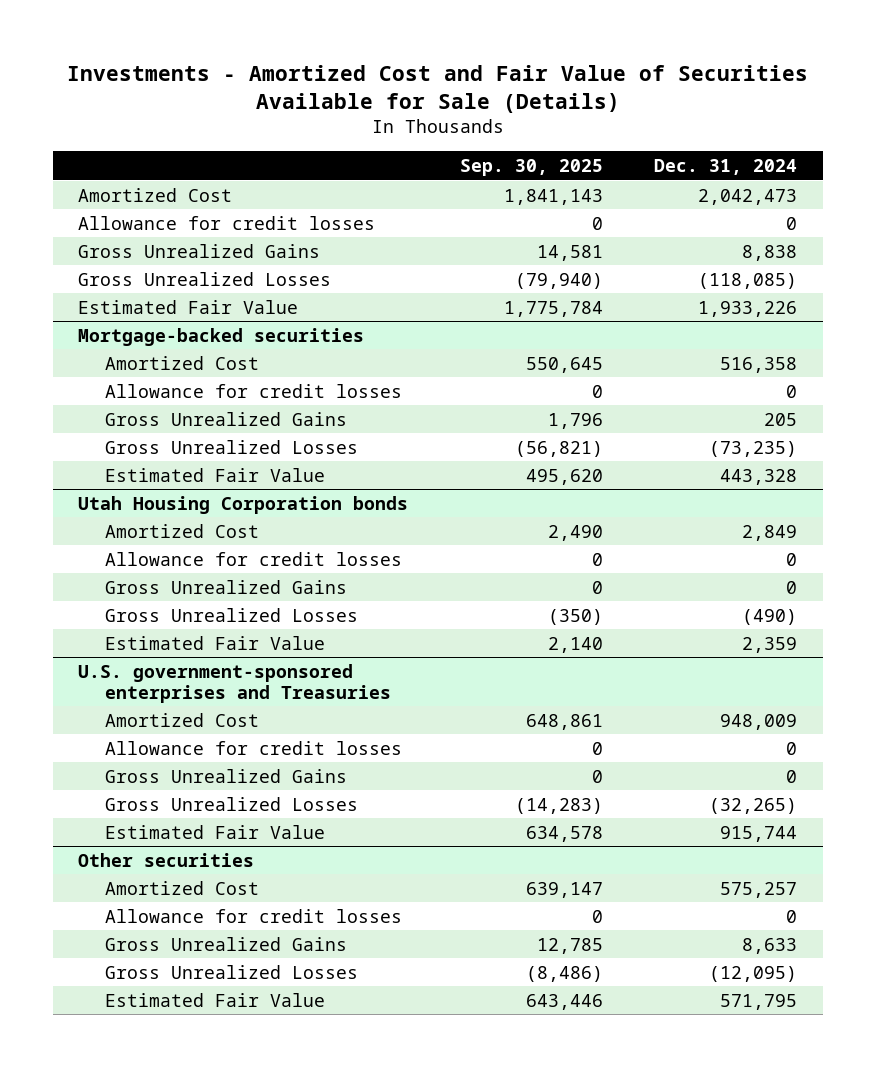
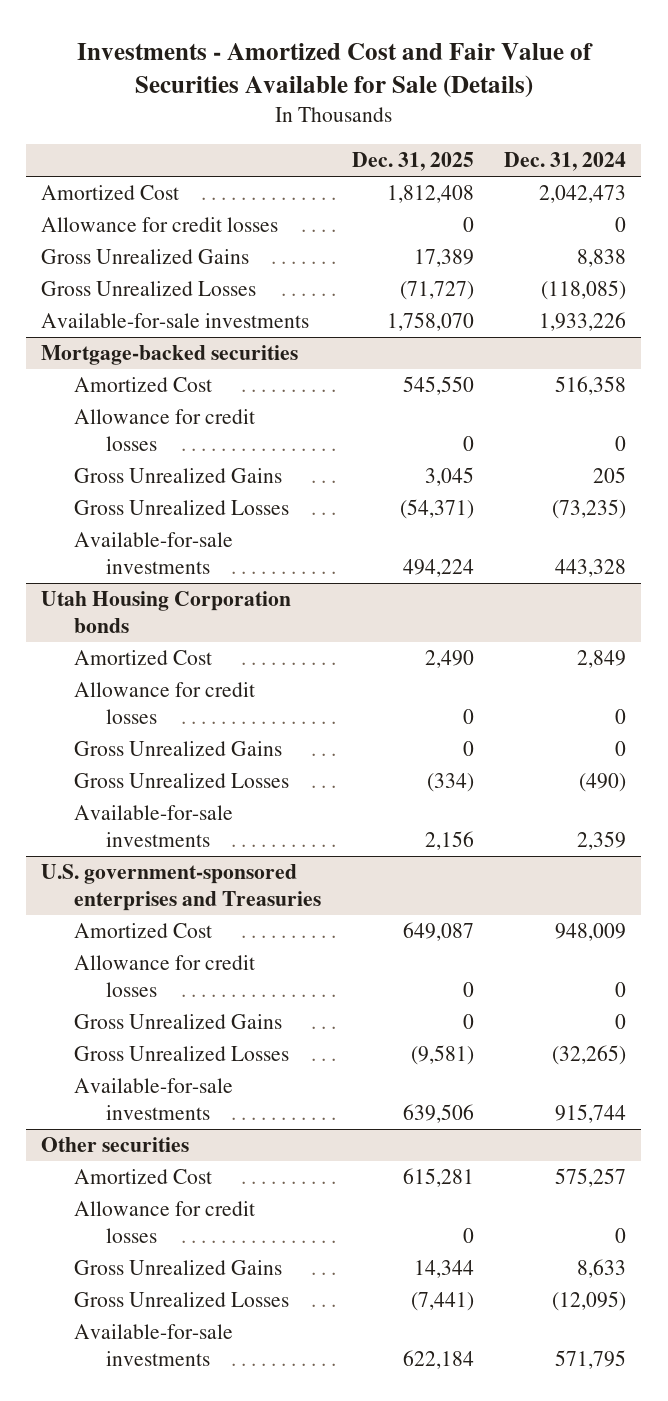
- | Sep. 30, 2025 | Dec. 31, 2024
+ | Dec. 31, 2025 | Dec. 31, 2024
- Estimated Fair Value | 1,775,784 | 1,933,226
+ Available-for-sale investments | 1,758,070 | 1,933,226
@ Mortgage-backed securities
- Estimated Fair Value | 495,620 | 443,328
+ Available-for-sale investments | 494,224 | 443,328
@ Utah Housing Corporation bonds
- Estimated Fair Value | 2,140 | 2,359
+ Available-for-sale investments | 2,156 | 2,359
@ U.S. government-sponsored enterprises and Treasuries
- Estimated Fair Value | 634,578 | 915,744
+ Available-for-sale investments | 639,506 | 915,744
@ Other securities
- Estimated Fair Value | 643,446 | 571,795
+ Available-for-sale investments | 622,184 | 571,795

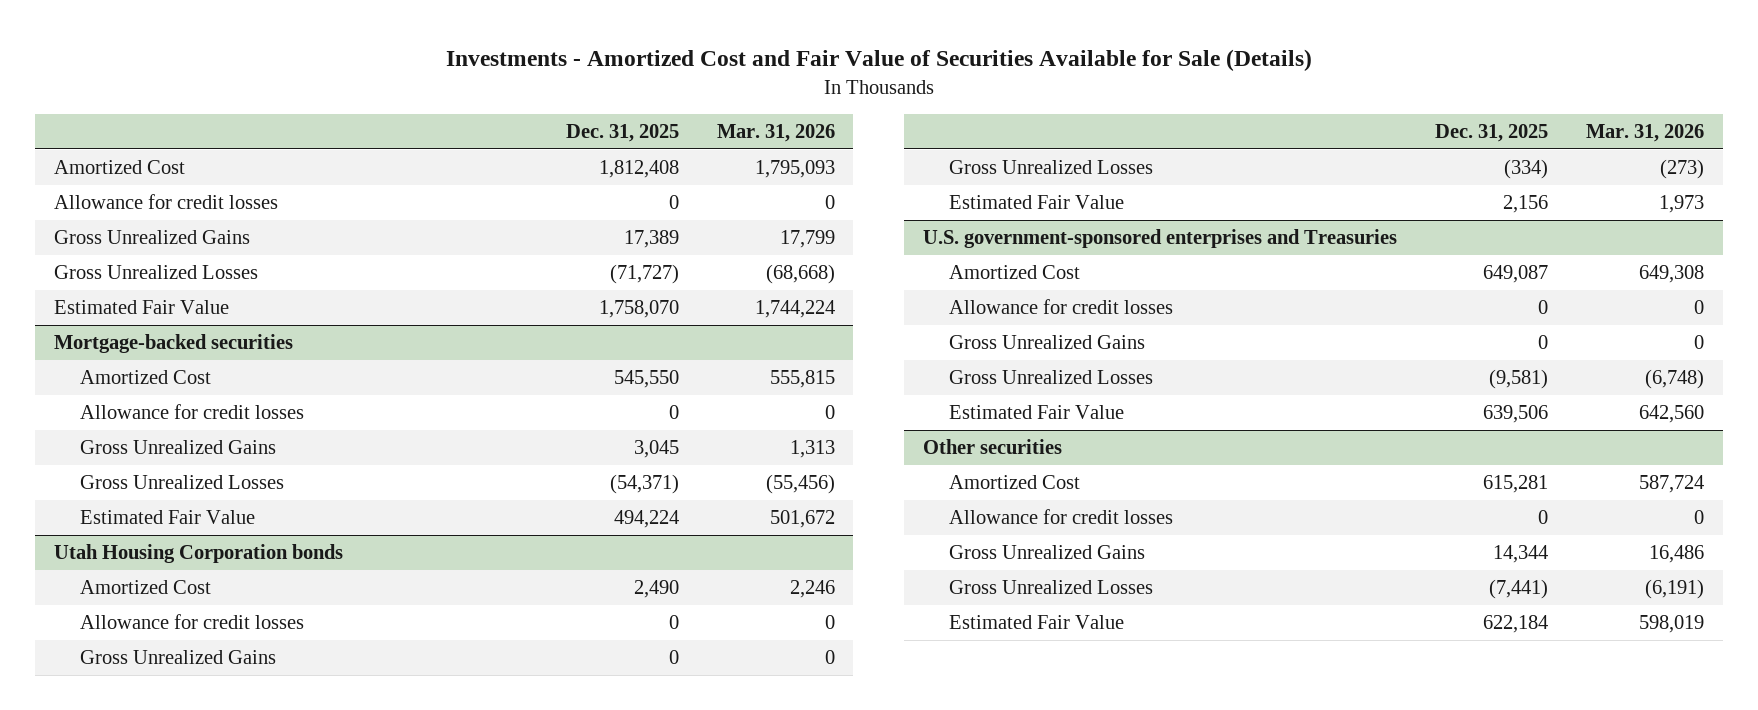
- | Dec. 31, 2025 | Dec. 31, 2024
+ | Dec. 31, 2025 | Mar. 31, 2026
- Available-for-sale investments | 1,758,070 | 1,933,226
+ Estimated Fair Value | 1,758,070 | 1,744,224
@ Mortgage-backed securities
- Available-for-sale investments | 494,224 | 443,328
+ Estimated Fair Value | 494,224 | 501,672
@ Utah Housing Corporation bonds
- Available-for-sale investments | 2,156 | 2,359
+ Estimated Fair Value | 2,156 | 1,973
@ U.S. government-sponsored enterprises and Treasuries
- Available-for-sale investments | 639,506 | 915,744
+ Estimated Fair Value | 639,506 | 642,560
@ Other securities
- Available-for-sale investments | 622,184 | 571,795
+ Estimated Fair Value | 622,184 | 598,019

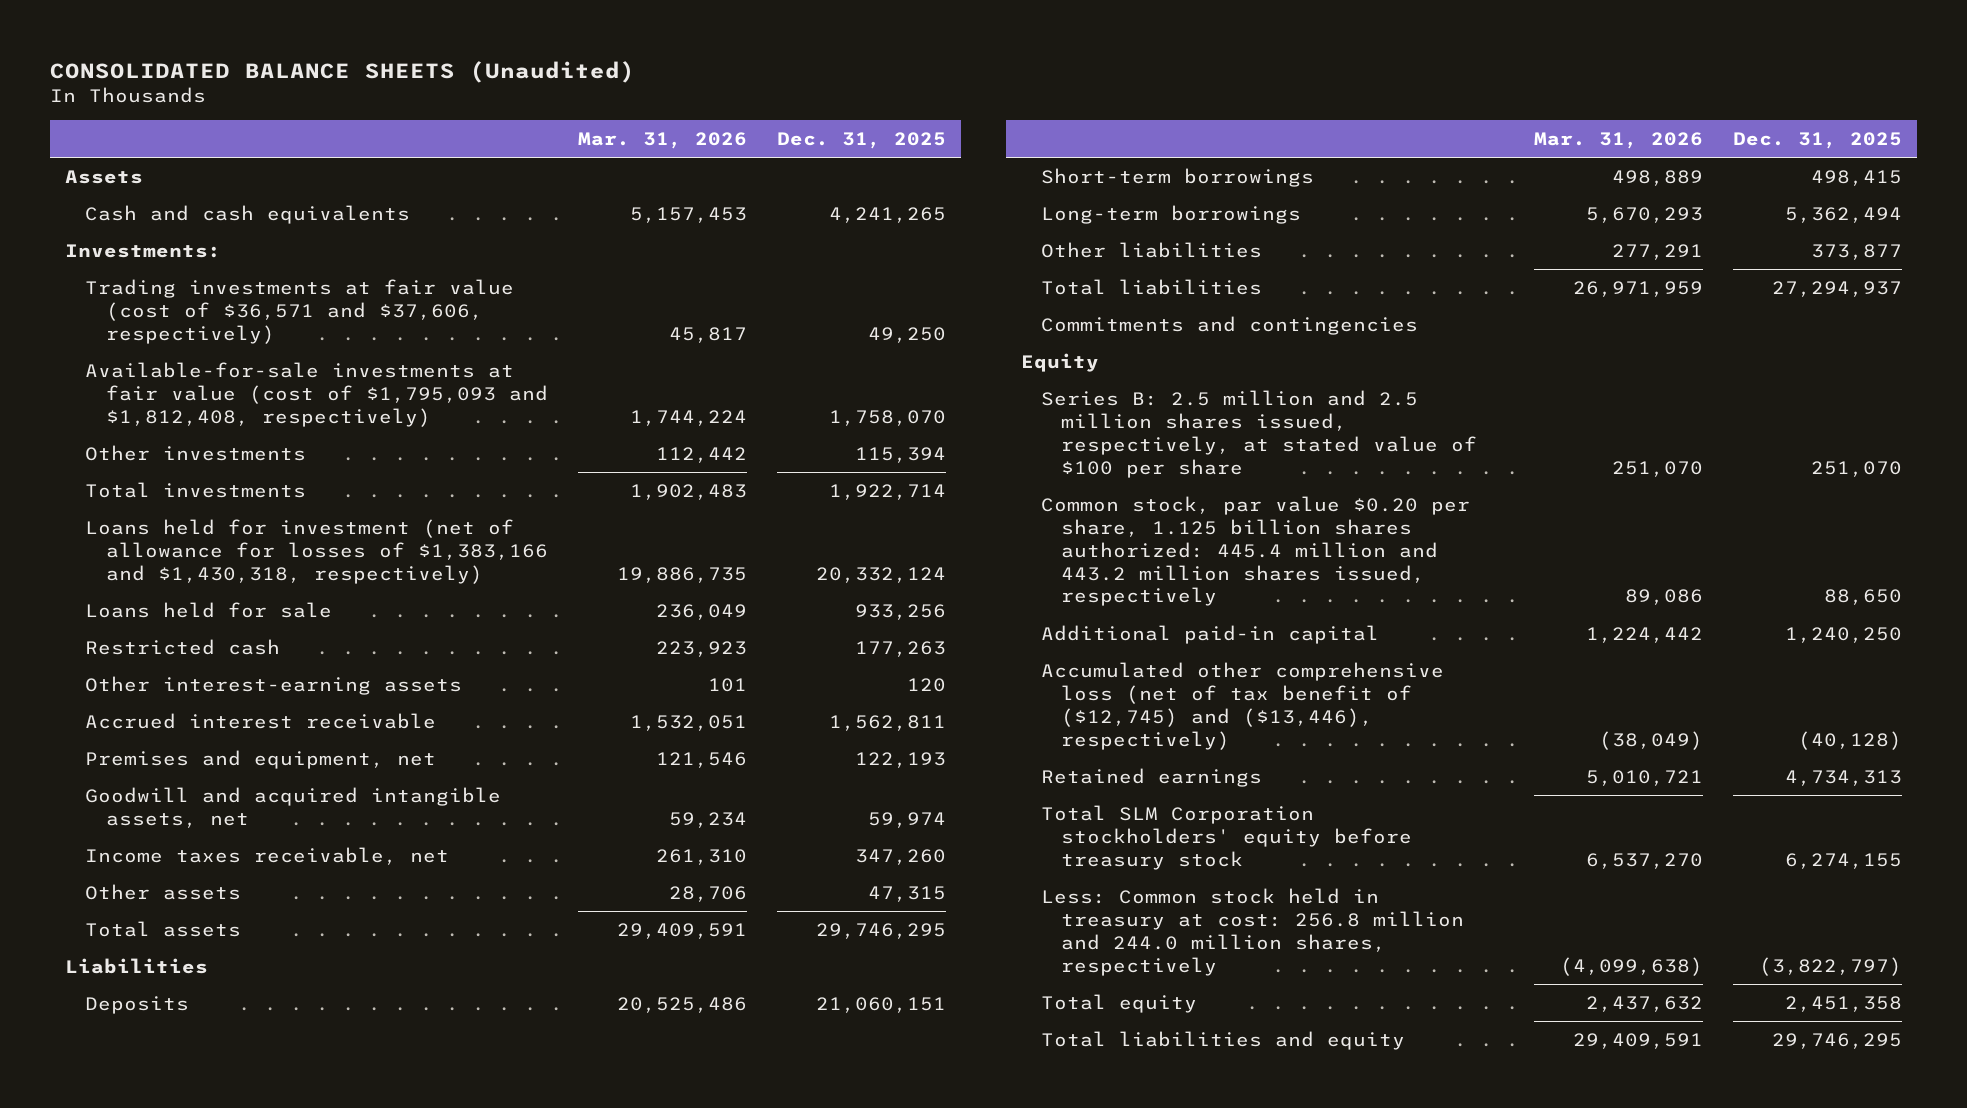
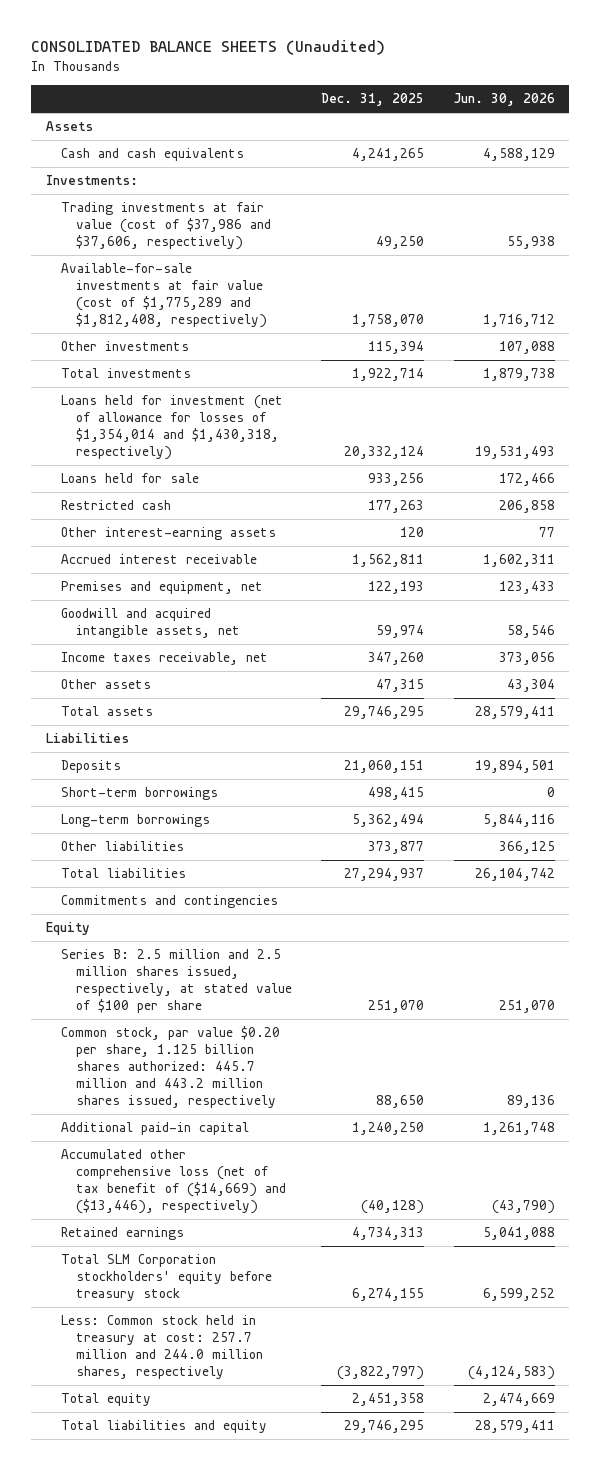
- | Mar. 31, 2026 | Dec. 31, 2025
+ | Dec. 31, 2025 | Jun. 30, 2026
- Trading investments at fair value (cost of $36,571 and $37,606, respectively) | 45,817 | 49,250
- Available-for-sale investments at fair value (cost of $1,795,093 and $1,812,408, respectively) | 1,744,224 | 1,758,070
+ Trading investments at fair value (cost of $37,986 and $37,606, respectively) | 49,250 | 55,938
+ Available-for-sale investments at fair value (cost of $1,775,289 and $1,812,408, respectively) | 1,758,070 | 1,716,712
- Loans held for investment (net of allowance for losses of $1,383,166 and $1,430,318, respectively) | 19,886,735 | 20,332,124
+ Loans held for investment (net of allowance for losses of $1,354,014 and $1,430,318, respectively) | 20,332,124 | 19,531,493
- Common stock, par value $0.20 per share, 1.125 billion shares authorized: 445.4 million and 443.2 million shares issued, respectively | 89,086 | 88,650
+ Common stock, par value $0.20 per share, 1.125 billion shares authorized: 445.7 million and 443.2 million shares issued, respectively | 88,650 | 89,136
- Accumulated other comprehensive loss (net of tax benefit of ($12,745) and ($13,446), respectively) | (38,049) | (40,128)
+ Accumulated other comprehensive loss (net of tax benefit of ($14,669) and ($13,446), respectively) | (40,128) | (43,790)
- Less: Common stock held in treasury at cost: 256.8 million and 244.0 million shares, respectively | (4,099,638) | (3,822,797)
+ Less: Common stock held in treasury at cost: 257.7 million and 244.0 million shares, respectively | (3,822,797) | (4,124,583)

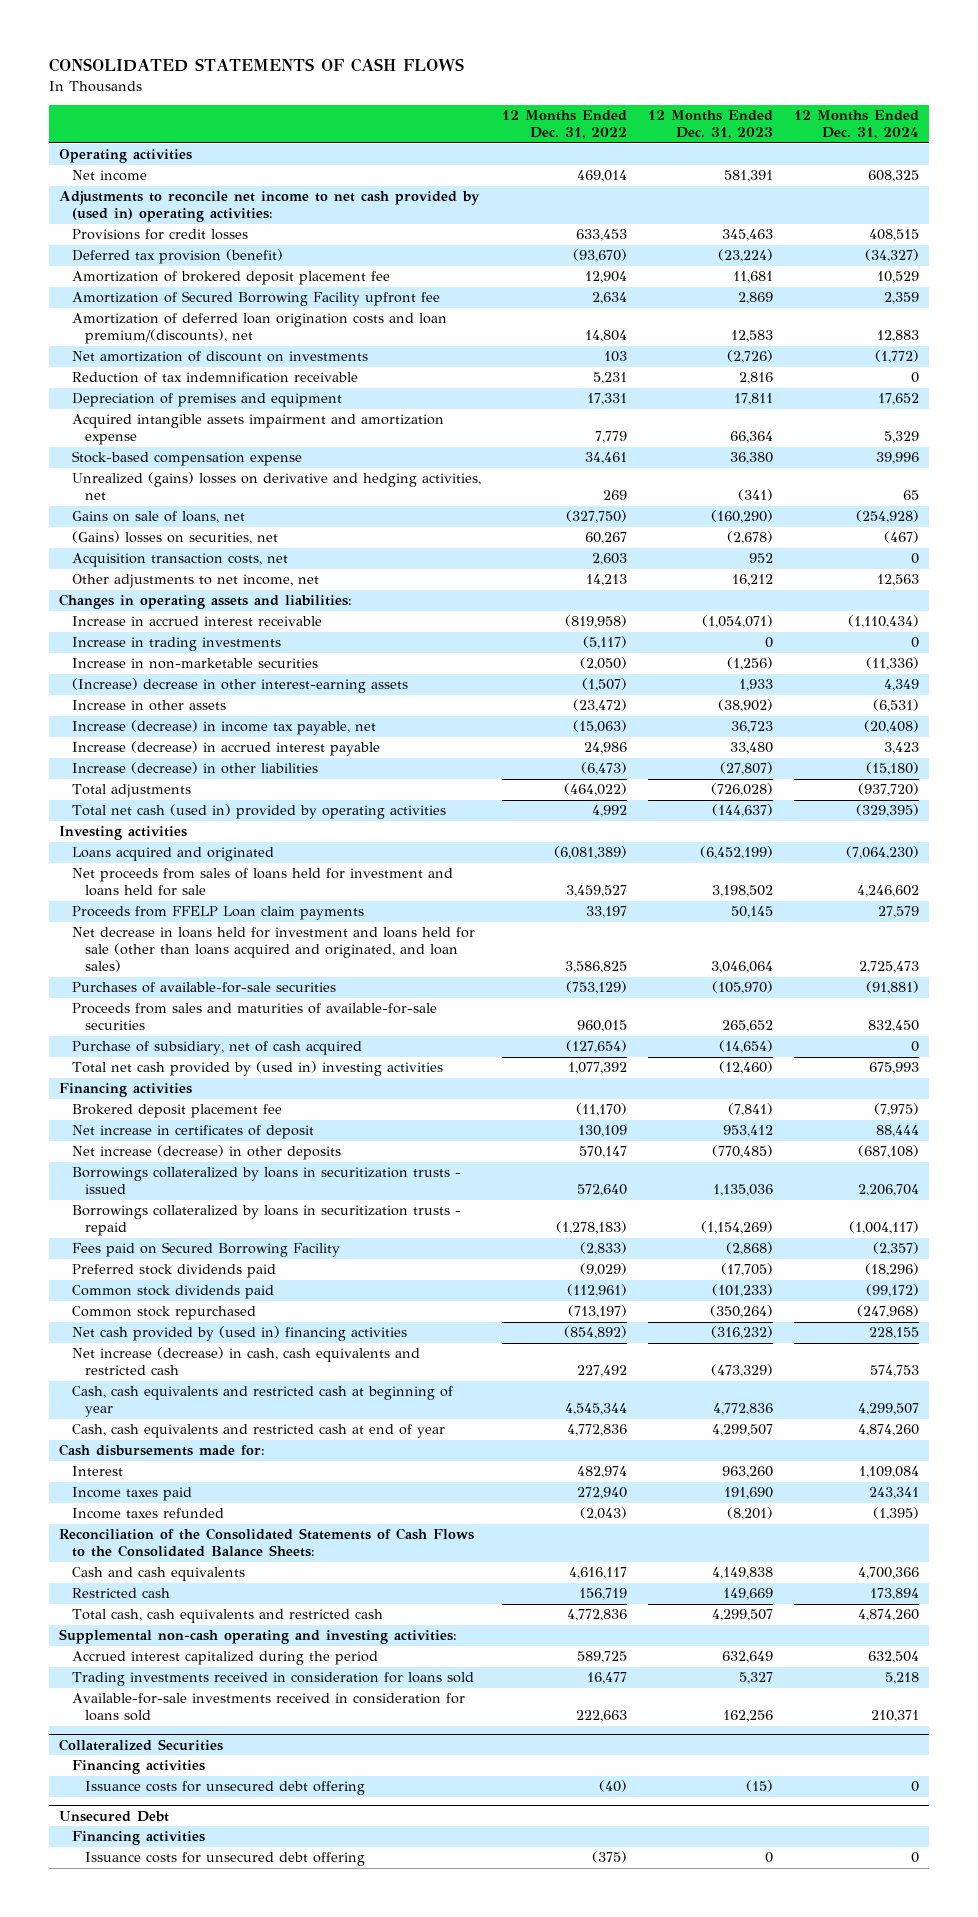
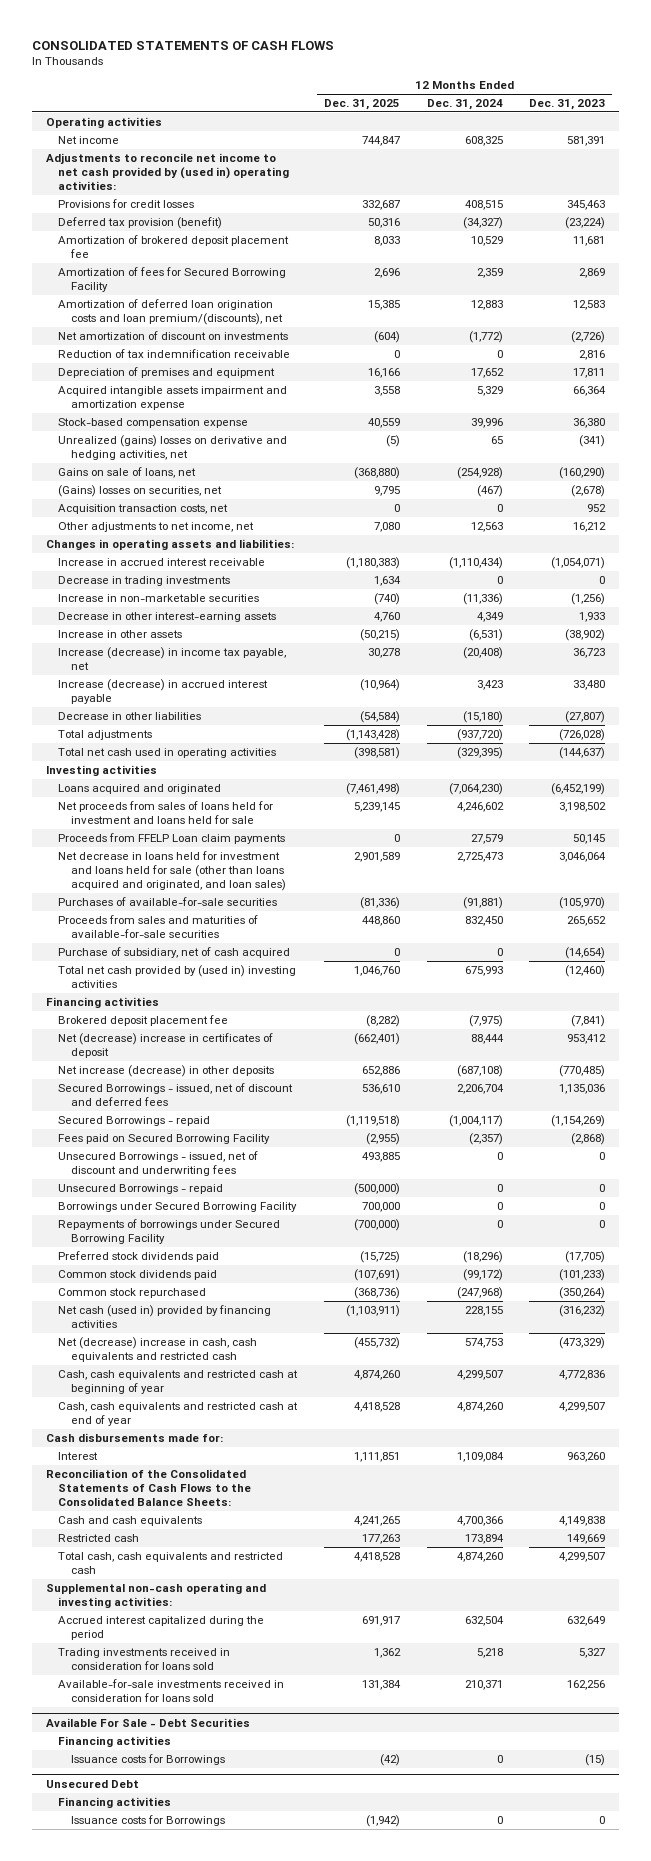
- | 12 Months Ended Dec. 31, 2022 | 12 Months Ended Dec. 31, 2023 | 12 Months Ended Dec. 31, 2024
+ | 12 Months Ended Dec. 31, 2025 | 12 Months Ended Dec. 31, 2024 | 12 Months Ended Dec. 31, 2023
- Amortization of Secured Borrowing Facility upfront fee | 2,634 | 2,869 | 2,359
+ Amortization of fees for Secured Borrowing Facility | 2,696 | 2,359 | 2,869
- Increase in trading investments | (5,117) | 0 | 0
+ Decrease in trading investments | 1,634 | 0 | 0
- (Increase) decrease in other interest-earning assets | (1,507) | 1,933 | 4,349
+ Decrease in other interest-earning assets | 4,760 | 4,349 | 1,933
- Increase (decrease) in other liabilities | (6,473) | (27,807) | (15,180)
+ Decrease in other liabilities | (54,584) | (15,180) | (27,807)
- Total net cash (used in) provided by operating activities | 4,992 | (144,637) | (329,395)
+ Total net cash used in operating activities | (398,581) | (329,395) | (144,637)
- Net increase in certificates of deposit | 130,109 | 953,412 | 88,444
+ Net (decrease) increase in certificates of deposit | (662,401) | 88,444 | 953,412
- Borrowings collateralized by loans in securitization trusts - issued | 572,640 | 1,135,036 | 2,206,704
- Borrowings collateralized by loans in securitization trusts - repaid | (1,278,183) | (1,154,269) | (1,004,117)
+ Secured Borrowings - issued, net of discount and deferred fees | 536,610 | 2,206,704 | 1,135,036
+ Secured Borrowings - repaid | (1,119,518) | (1,004,117) | (1,154,269)
+ Unsecured Borrowings - issued, net of discount and underwriting fees | 493,885 | 0 | 0
+ Unsecured Borrowings - repaid | (500,000) | 0 | 0
+ Borrowings under Secured Borrowing Facility | 700,000 | 0 | 0
+ Repayments of borrowings under Secured Borrowing Facility | (700,000) | 0 | 0
- Net cash provided by (used in) financing activities | (854,892) | (316,232) | 228,155
- Net increase (decrease) in cash, cash equivalents and restricted cash | 227,492 | (473,329) | 574,753
+ Net cash (used in) provided by financing activities | (1,103,911) | 228,155 | (316,232)
+ Net (decrease) increase in cash, cash equivalents and restricted cash | (455,732) | 574,753 | (473,329)
- Income taxes paid | 272,940 | 191,690 | 243,341
- Income taxes refunded | (2,043) | (8,201) | (1,395)
- Collateralized Securities
+ Available For Sale - Debt Securities
- Issuance costs for unsecured debt offering | (40) | (15) | 0
+ Issuance costs for Borrowings | (42) | 0 | (15)
@ Unsecured Debt
- Issuance costs for unsecured debt offering | (375) | 0 | 0
+ Issuance costs for Borrowings | (1,942) | 0 | 0

